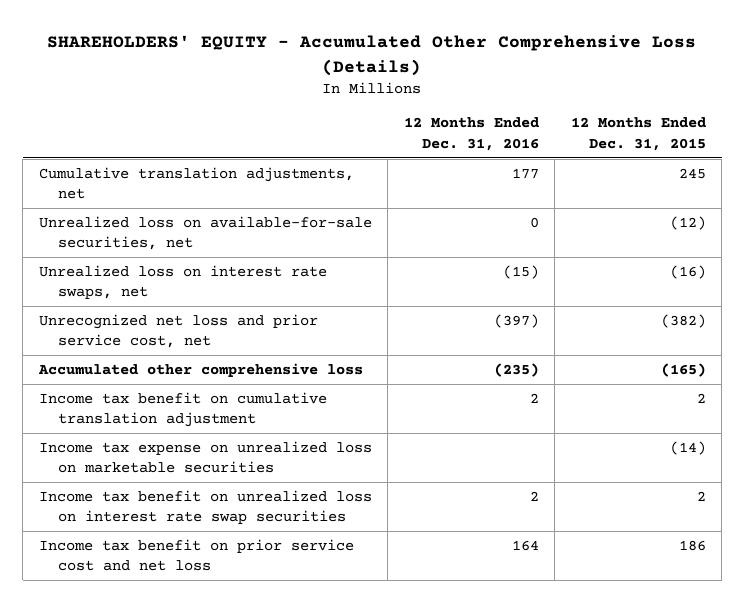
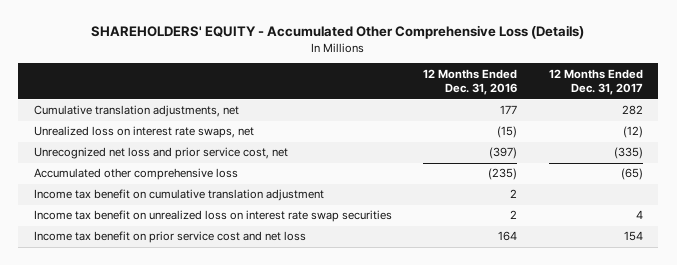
- | 12 Months Ended Dec. 31, 2016 | 12 Months Ended Dec. 31, 2015
+ | 12 Months Ended Dec. 31, 2016 | 12 Months Ended Dec. 31, 2017
- Unrealized loss on available-for-sale securities, net | 0 | (12)
- Income tax expense on unrealized loss on marketable securities | | (14)

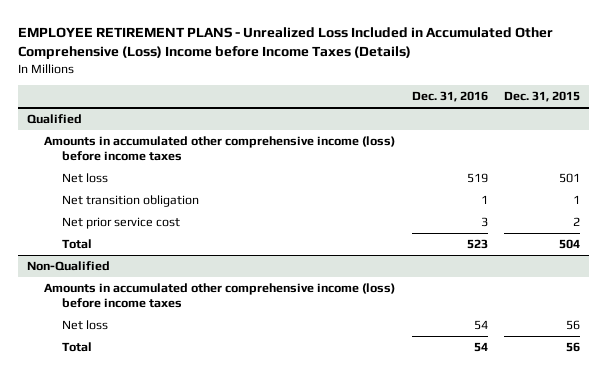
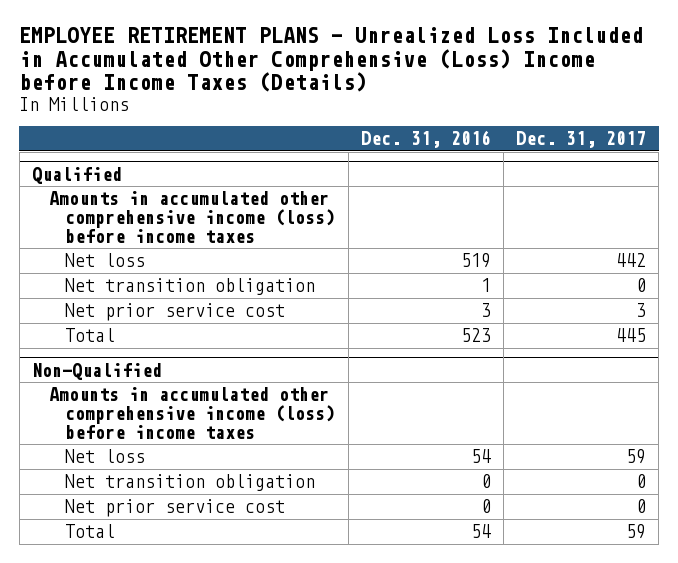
- | Dec. 31, 2016 | Dec. 31, 2015
+ | Dec. 31, 2016 | Dec. 31, 2017
@ Non-Qualified
+ Net transition obligation | 0 | 0
+ Net prior service cost | 0 | 0

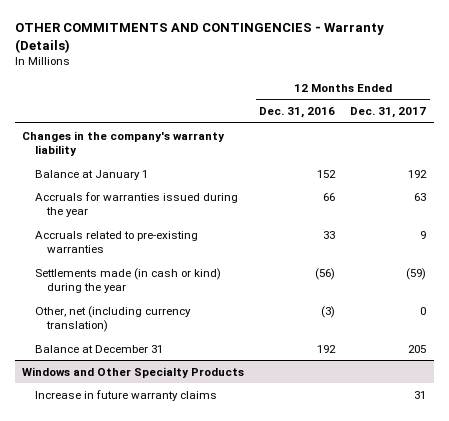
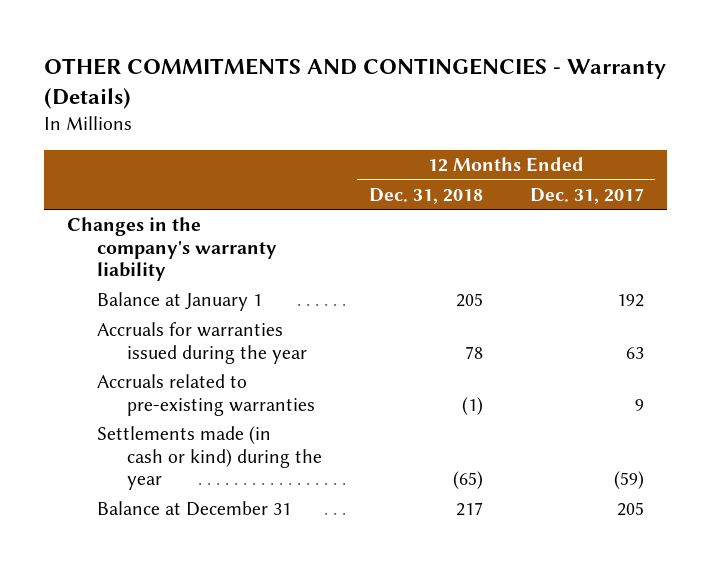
- | 12 Months Ended Dec. 31, 2016 | 12 Months Ended Dec. 31, 2017
+ | 12 Months Ended Dec. 31, 2018 | 12 Months Ended Dec. 31, 2017
- Other, net (including currency translation) | (3) | 0
- Windows and Other Specialty Products
- Increase in future warranty claims | | 31

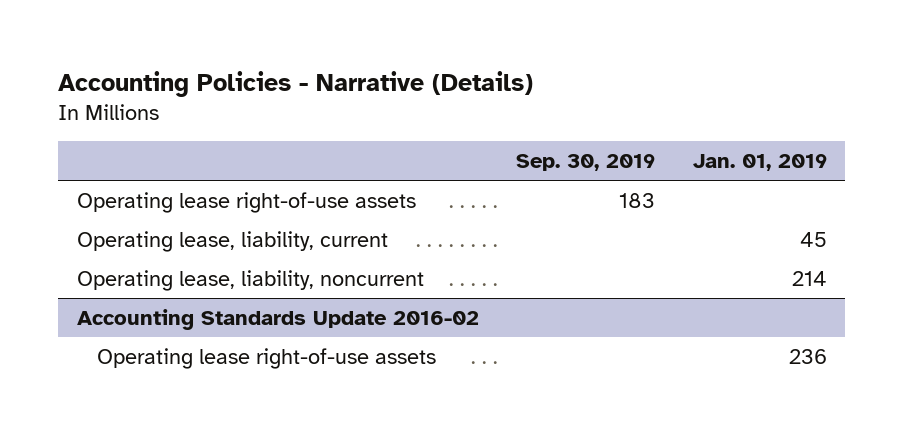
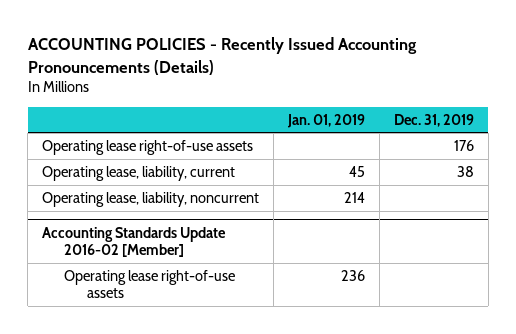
- Accounting Policies - Narrative (Details)
+ ACCOUNTING POLICIES - Recently Issued Accounting Pronouncements (Details)
- | Sep. 30, 2019 | Jan. 01, 2019
+ | Jan. 01, 2019 | Dec. 31, 2019
- Accounting Standards Update 2016-02
+ Accounting Standards Update 2016-02 [Member]

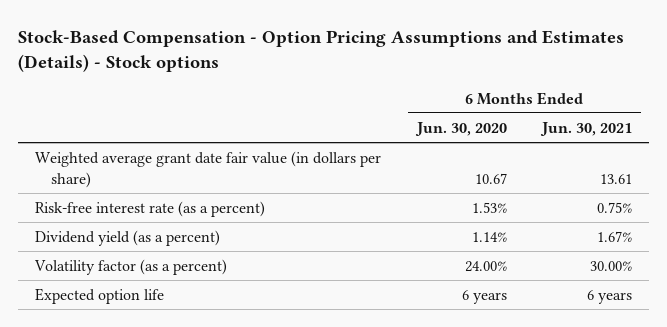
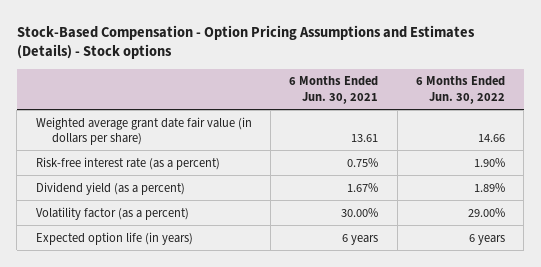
- | 6 Months Ended Jun. 30, 2020 | 6 Months Ended Jun. 30, 2021
+ | 6 Months Ended Jun. 30, 2021 | 6 Months Ended Jun. 30, 2022
- Expected option life | 6 years | 6 years
+ Expected option life (in years) | 6 years | 6 years

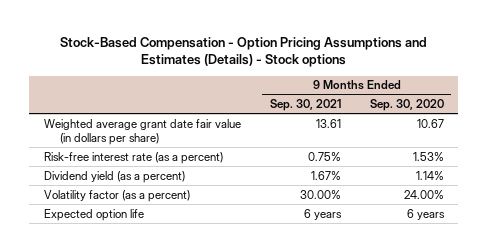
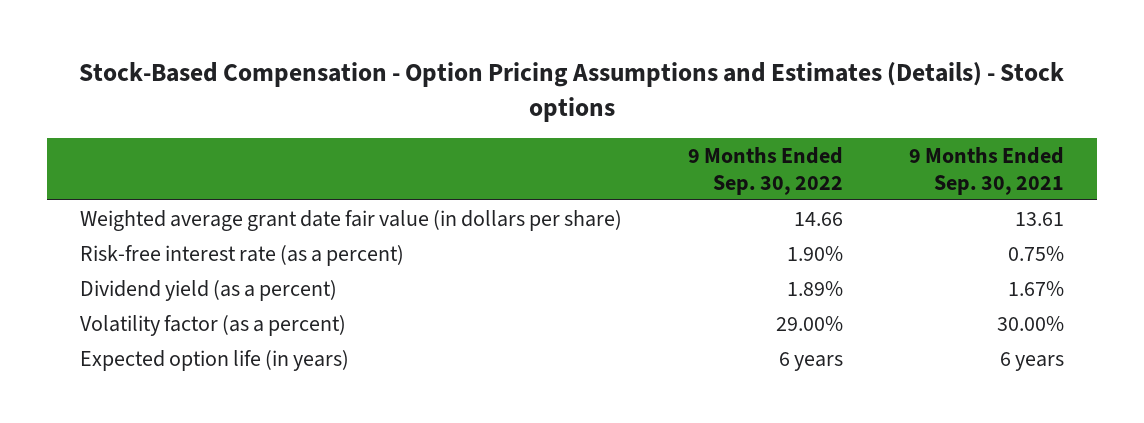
- | 9 Months Ended Sep. 30, 2021 | 9 Months Ended Sep. 30, 2020
+ | 9 Months Ended Sep. 30, 2022 | 9 Months Ended Sep. 30, 2021
- Expected option life | 6 years | 6 years
+ Expected option life (in years) | 6 years | 6 years

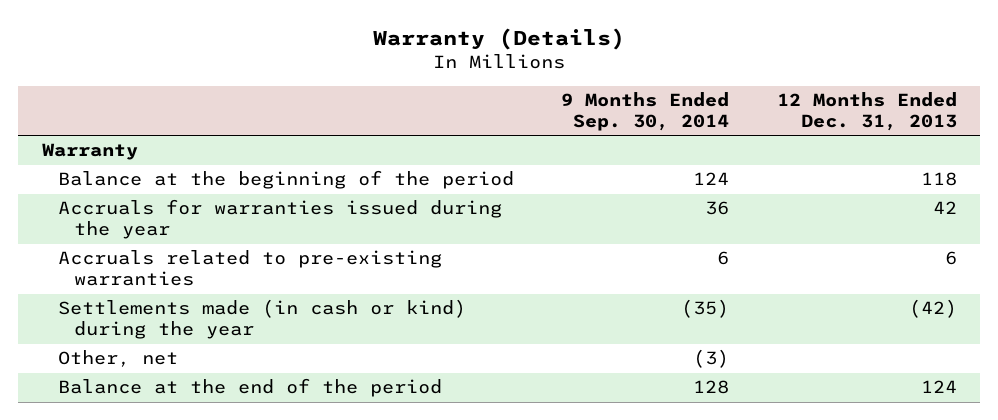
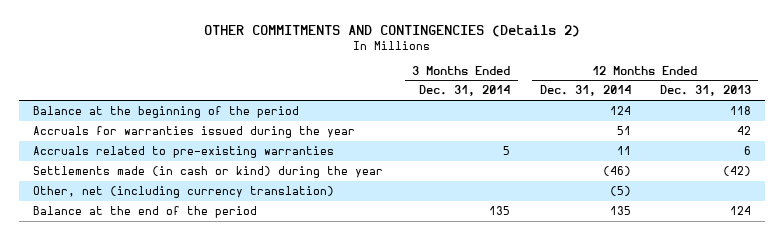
- Warranty (Details)
+ OTHER COMMITMENTS AND CONTINGENCIES (Details 2)
- | 9 Months Ended Sep. 30, 2014 | 12 Months Ended Dec. 31, 2013
+ | 3 Months Ended Dec. 31, 2014 | 12 Months Ended Dec. 31, 2014 | 12 Months Ended Dec. 31, 2013
- Warranty
- Other, net | (3) |
+ Other, net (including currency translation) | | (5) |

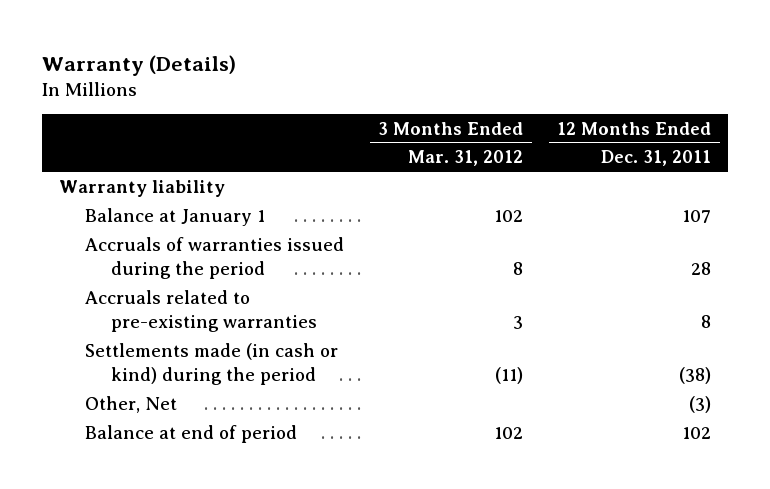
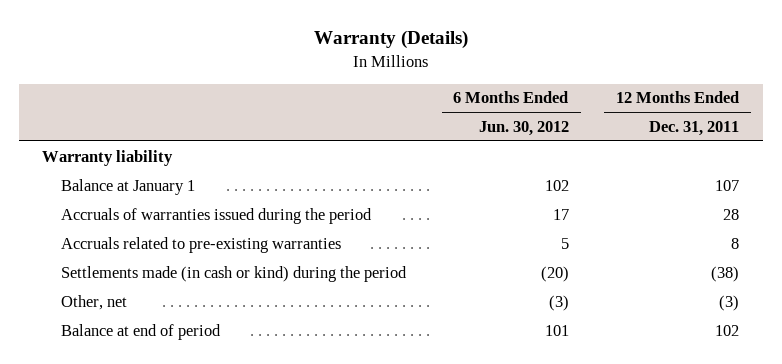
- | 3 Months Ended Mar. 31, 2012 | 12 Months Ended Dec. 31, 2011
+ | 6 Months Ended Jun. 30, 2012 | 12 Months Ended Dec. 31, 2011
- Other, Net | | (3)
+ Other, net | (3) | (3)

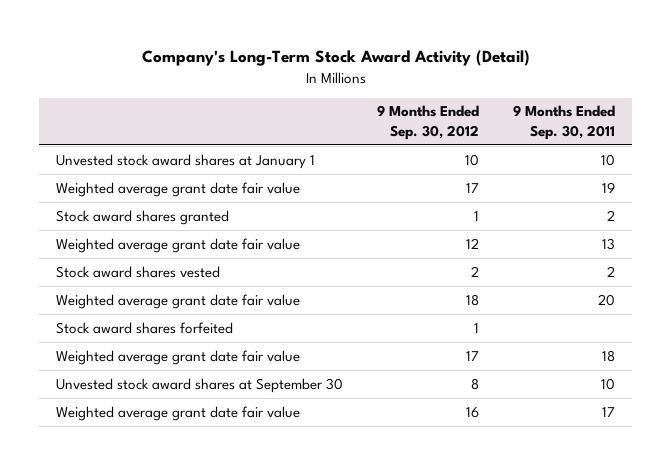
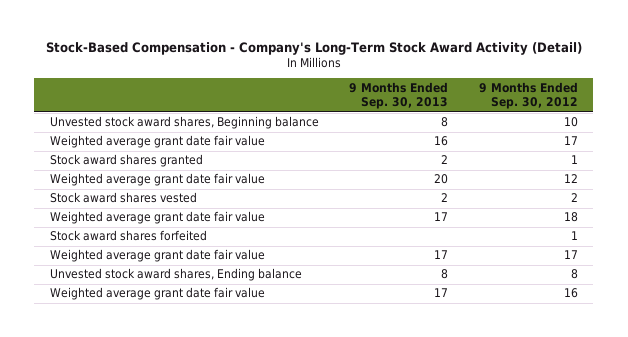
- Company's Long-Term Stock Award Activity (Detail)
+ Stock-Based Compensation - Company's Long-Term Stock Award Activity (Detail)
- | 9 Months Ended Sep. 30, 2012 | 9 Months Ended Sep. 30, 2011
+ | 9 Months Ended Sep. 30, 2013 | 9 Months Ended Sep. 30, 2012
- Unvested stock award shares at January 1 | 10 | 10
+ Unvested stock award shares, Beginning balance | 8 | 10
- Unvested stock award shares at September 30 | 8 | 10
+ Unvested stock award shares, Ending balance | 8 | 8

